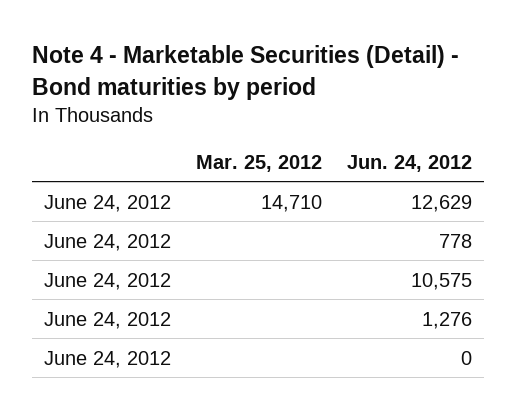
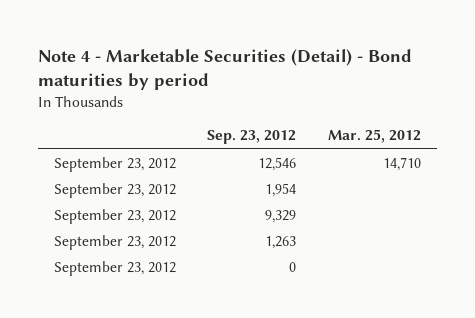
- | Mar. 25, 2012 | Jun. 24, 2012
+ | Sep. 23, 2012 | Mar. 25, 2012
- June 24, 2012 | 14,710 | 12,629
- June 24, 2012 | | 778
- June 24, 2012 | | 10,575
- June 24, 2012 | | 1,276
- June 24, 2012 | | 0
+ September 23, 2012 | 12,546 | 14,710
+ September 23, 2012 | 1,954 |
+ September 23, 2012 | 9,329 |
+ September 23, 2012 | 1,263 |
+ September 23, 2012 | 0 |

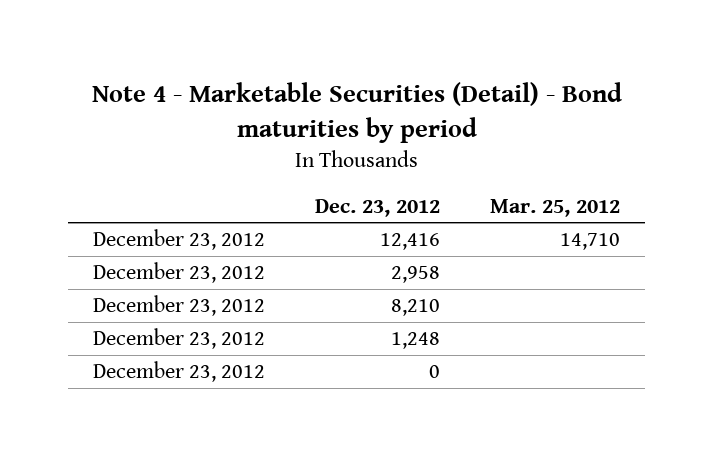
- | Sep. 23, 2012 | Mar. 25, 2012
+ | Dec. 23, 2012 | Mar. 25, 2012
- September 23, 2012 | 12,546 | 14,710
- September 23, 2012 | 1,954 |
- September 23, 2012 | 9,329 |
- September 23, 2012 | 1,263 |
- September 23, 2012 | 0 |
+ December 23, 2012 | 12,416 | 14,710
+ December 23, 2012 | 2,958 |
+ December 23, 2012 | 8,210 |
+ December 23, 2012 | 1,248 |
+ December 23, 2012 | 0 |

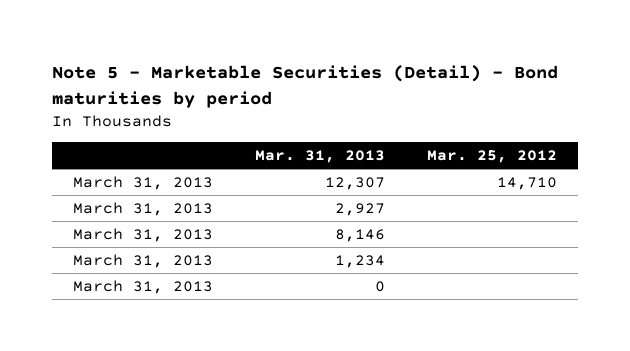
- Note 4 - Marketable Securities (Detail) - Bond maturities by period
+ Note 5 - Marketable Securities (Detail) - Bond maturities by period
- | Dec. 23, 2012 | Mar. 25, 2012
+ | Mar. 31, 2013 | Mar. 25, 2012
- December 23, 2012 | 12,416 | 14,710
- December 23, 2012 | 2,958 |
- December 23, 2012 | 8,210 |
- December 23, 2012 | 1,248 |
- December 23, 2012 | 0 |
+ March 31, 2013 | 12,307 | 14,710
+ March 31, 2013 | 2,927 |
+ March 31, 2013 | 8,146 |
+ March 31, 2013 | 1,234 |
+ March 31, 2013 | 0 |

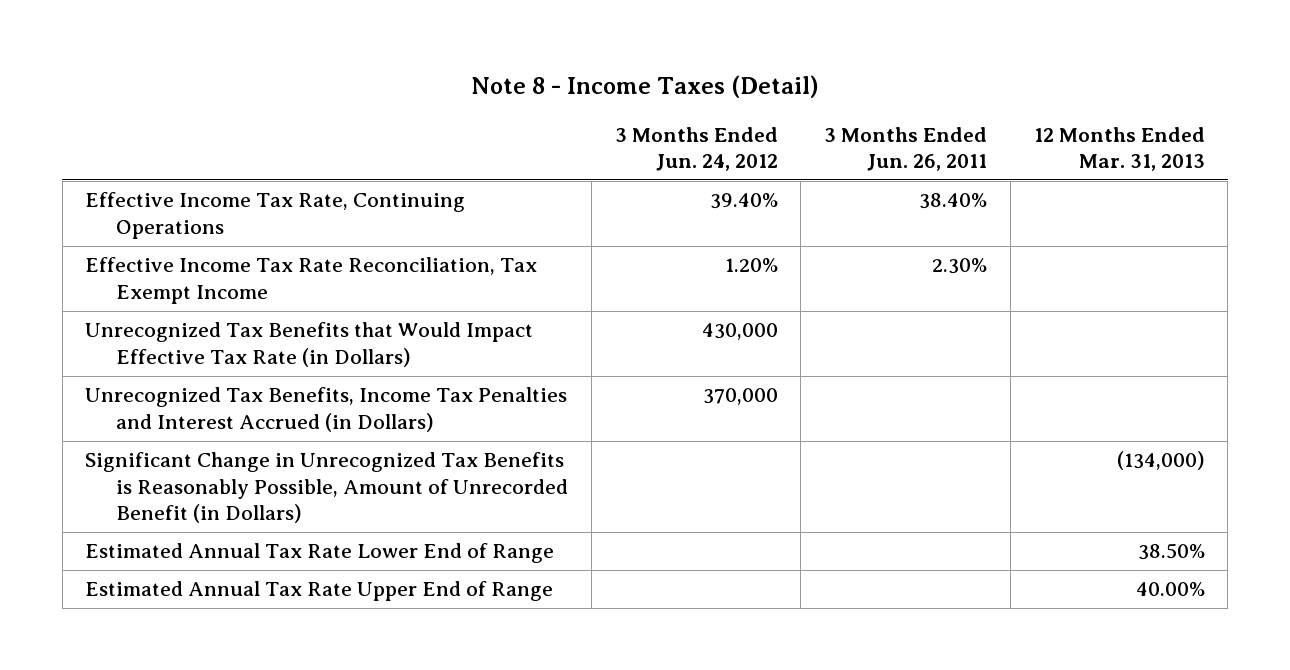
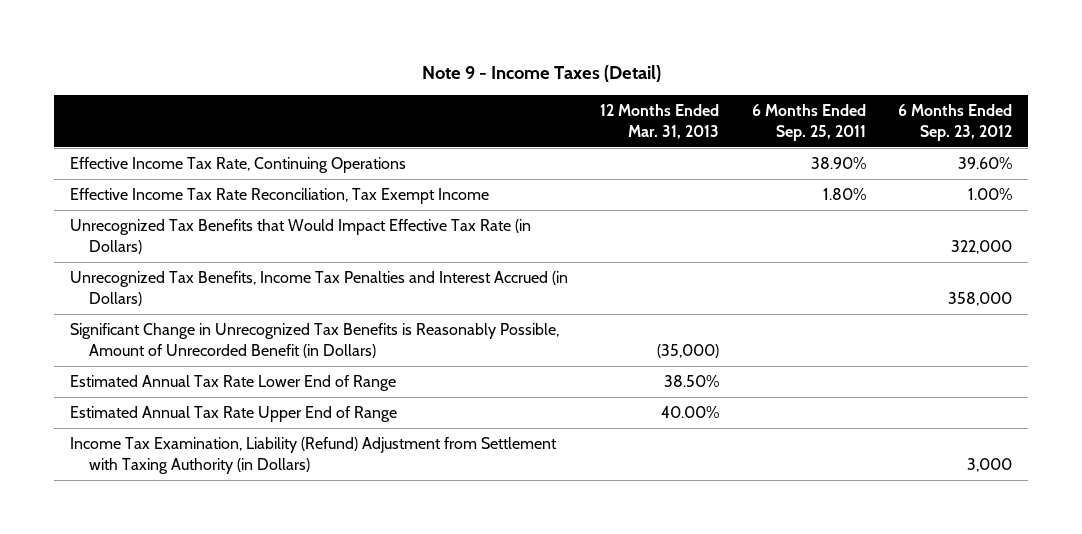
- Note 8 - Income Taxes (Detail)
+ Note 9 - Income Taxes (Detail)
- | 3 Months Ended Jun. 24, 2012 | 3 Months Ended Jun. 26, 2011 | 12 Months Ended Mar. 31, 2013
+ | 12 Months Ended Mar. 31, 2013 | 6 Months Ended Sep. 25, 2011 | 6 Months Ended Sep. 23, 2012
- Significant Change in Unrecognized Tax Benefits is Reasonably Possible, Amount of Unrecorded Benefit (in Dollars) | | | (134,000)
+ Significant Change in Unrecognized Tax Benefits is Reasonably Possible, Amount of Unrecorded Benefit (in Dollars) | (35,000) | |
+ Income Tax Examination, Liability (Refund) Adjustment from Settlement with Taxing Authority (in Dollars) | | | 3,000

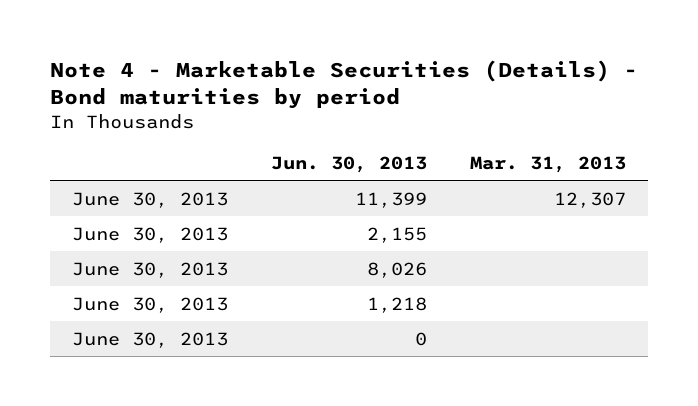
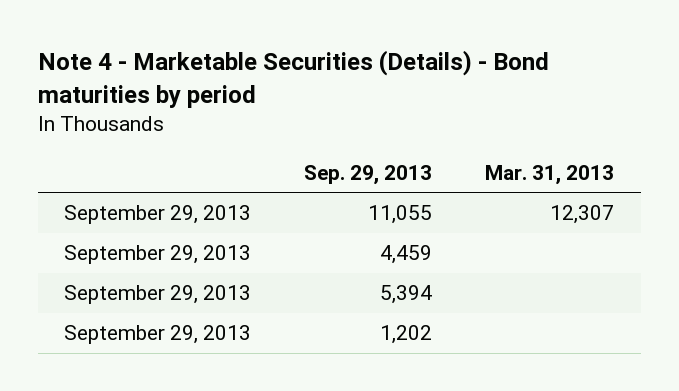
- | Jun. 30, 2013 | Mar. 31, 2013
+ | Sep. 29, 2013 | Mar. 31, 2013
- June 30, 2013 | 11,399 | 12,307
- June 30, 2013 | 2,155 |
- June 30, 2013 | 8,026 |
- June 30, 2013 | 1,218 |
- June 30, 2013 | 0 |
+ September 29, 2013 | 11,055 | 12,307
+ September 29, 2013 | 4,459 |
+ September 29, 2013 | 5,394 |
+ September 29, 2013 | 1,202 |

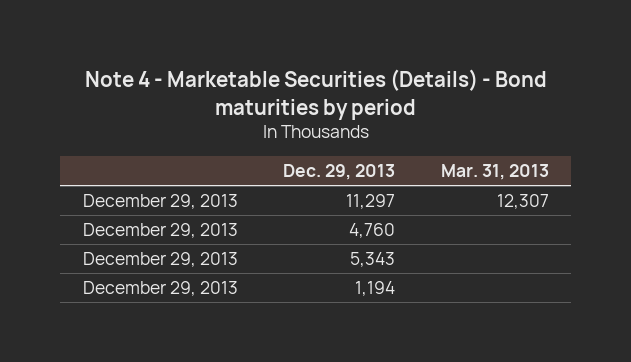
- | Sep. 29, 2013 | Mar. 31, 2013
+ | Dec. 29, 2013 | Mar. 31, 2013
- September 29, 2013 | 11,055 | 12,307
- September 29, 2013 | 4,459 |
- September 29, 2013 | 5,394 |
- September 29, 2013 | 1,202 |
+ December 29, 2013 | 11,297 | 12,307
+ December 29, 2013 | 4,760 |
+ December 29, 2013 | 5,343 |
+ December 29, 2013 | 1,194 |

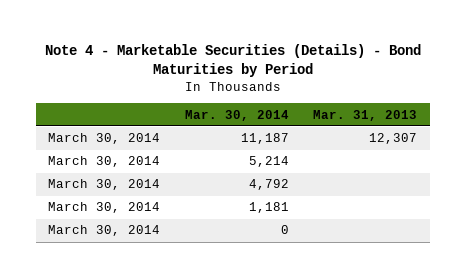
- Note 4 - Marketable Securities (Details) - Bond maturities by period
+ Note 4 - Marketable Securities (Details) - Bond Maturities by Period
- | Dec. 29, 2013 | Mar. 31, 2013
+ | Mar. 30, 2014 | Mar. 31, 2013
- December 29, 2013 | 11,297 | 12,307
- December 29, 2013 | 4,760 |
- December 29, 2013 | 5,343 |
- December 29, 2013 | 1,194 |
+ March 30, 2014 | 11,187 | 12,307
+ March 30, 2014 | 5,214 |
+ March 30, 2014 | 4,792 |
+ March 30, 2014 | 1,181 |
+ March 30, 2014 | 0 |

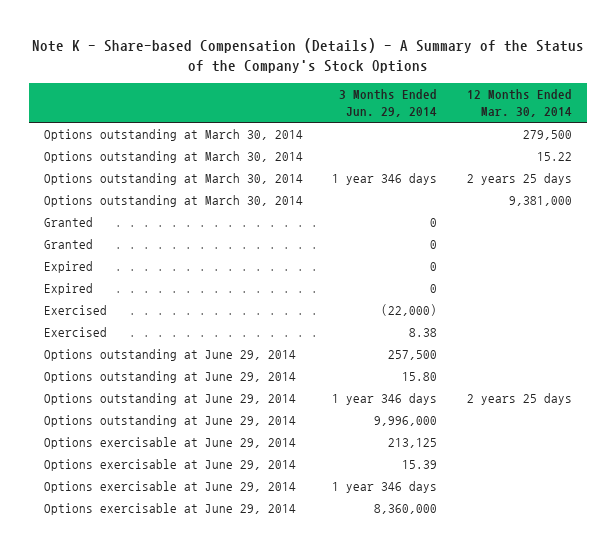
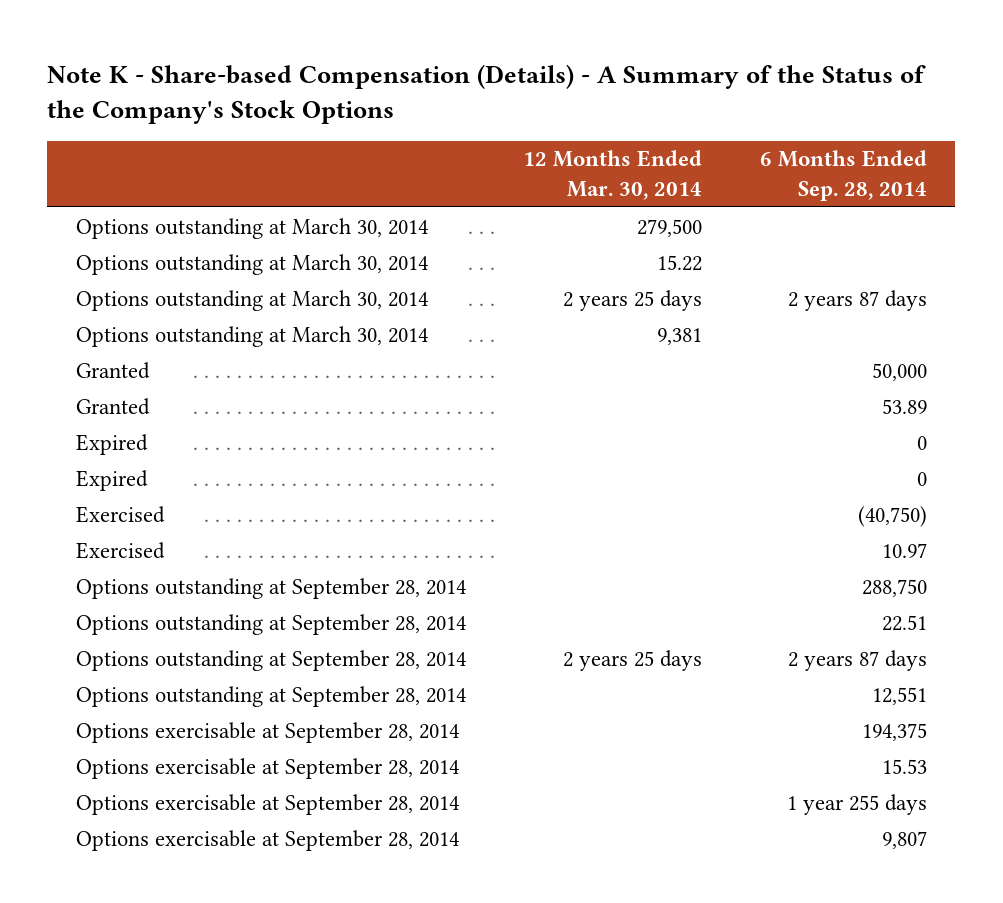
- | 3 Months Ended Jun. 29, 2014 | 12 Months Ended Mar. 30, 2014
+ | 12 Months Ended Mar. 30, 2014 | 6 Months Ended Sep. 28, 2014
- Options outstanding at March 30, 2014 | | 9,381,000
+ Options outstanding at March 30, 2014 | 9,381 |
- Options outstanding at June 29, 2014 | 257,500 |
- Options outstanding at June 29, 2014 | 15.80 |
- Options outstanding at June 29, 2014 | 1 year 346 days | 2 years 25 days
- Options outstanding at June 29, 2014 | 9,996,000 |
- Options exercisable at June 29, 2014 | 213,125 |
- Options exercisable at June 29, 2014 | 15.39 |
- Options exercisable at June 29, 2014 | 1 year 346 days |
- Options exercisable at June 29, 2014 | 8,360,000 |
+ Options outstanding at September 28, 2014 | | 288,750
+ Options outstanding at September 28, 2014 | | 22.51
+ Options outstanding at September 28, 2014 | 2 years 25 days | 2 years 87 days
+ Options outstanding at September 28, 2014 | | 12,551
+ Options exercisable at September 28, 2014 | | 194,375
+ Options exercisable at September 28, 2014 | | 15.53
+ Options exercisable at September 28, 2014 | | 1 year 255 days
+ Options exercisable at September 28, 2014 | | 9,807

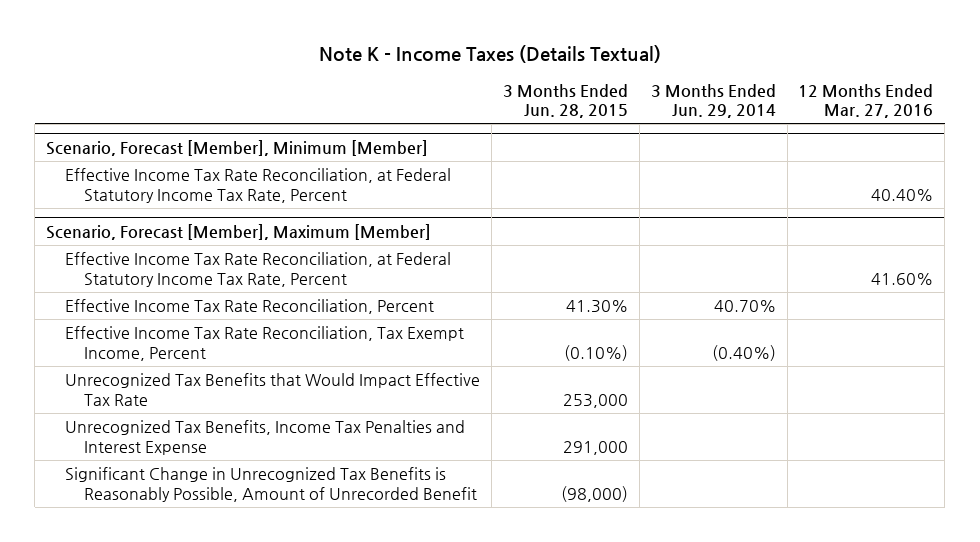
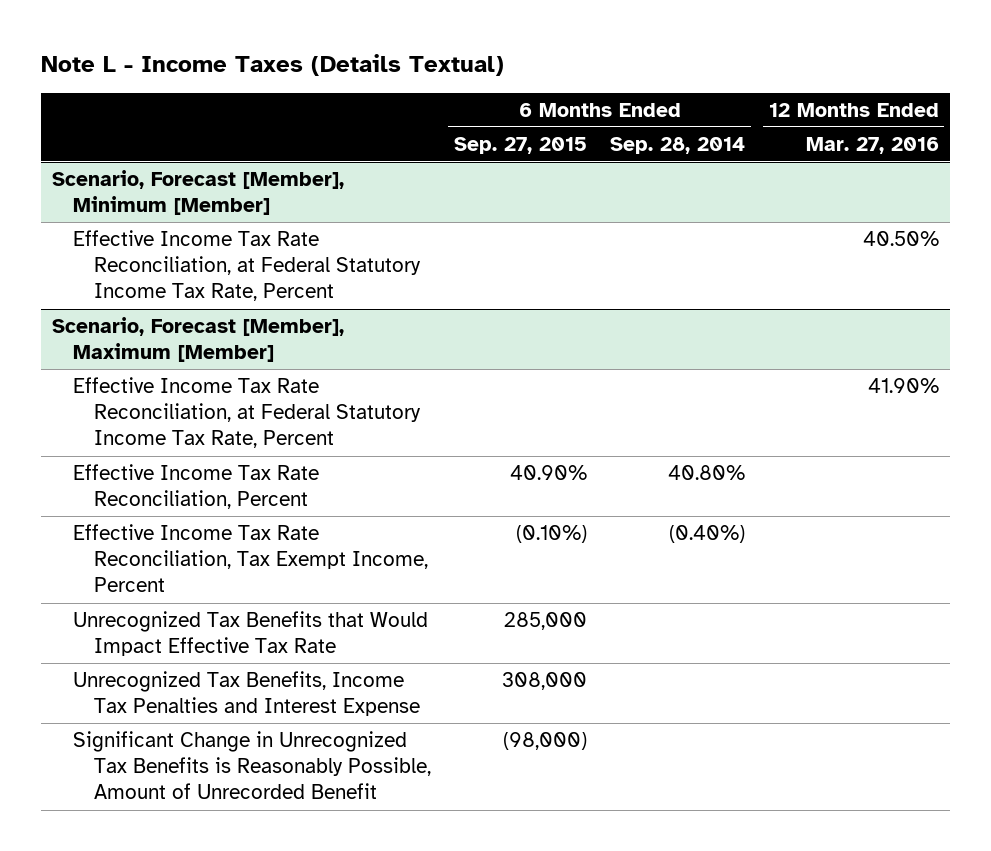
- Note K - Income Taxes (Details Textual)
+ Note L - Income Taxes (Details Textual)
- | 3 Months Ended Jun. 28, 2015 | 3 Months Ended Jun. 29, 2014 | 12 Months Ended Mar. 27, 2016
+ | 6 Months Ended Sep. 27, 2015 | 6 Months Ended Sep. 28, 2014 | 12 Months Ended Mar. 27, 2016
@ Scenario, Forecast [Member], Minimum [Member]
- Effective Income Tax Rate Reconciliation, at Federal Statutory Income Tax Rate, Percent | | | 40.40%
+ Effective Income Tax Rate Reconciliation, at Federal Statutory Income Tax Rate, Percent | | | 40.50%
@ Scenario, Forecast [Member], Maximum [Member]
- Effective Income Tax Rate Reconciliation, at Federal Statutory Income Tax Rate, Percent | | | 41.60%
+ Effective Income Tax Rate Reconciliation, at Federal Statutory Income Tax Rate, Percent | | | 41.90%

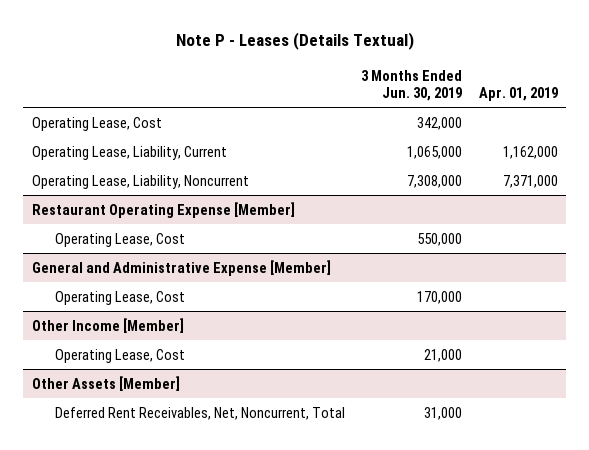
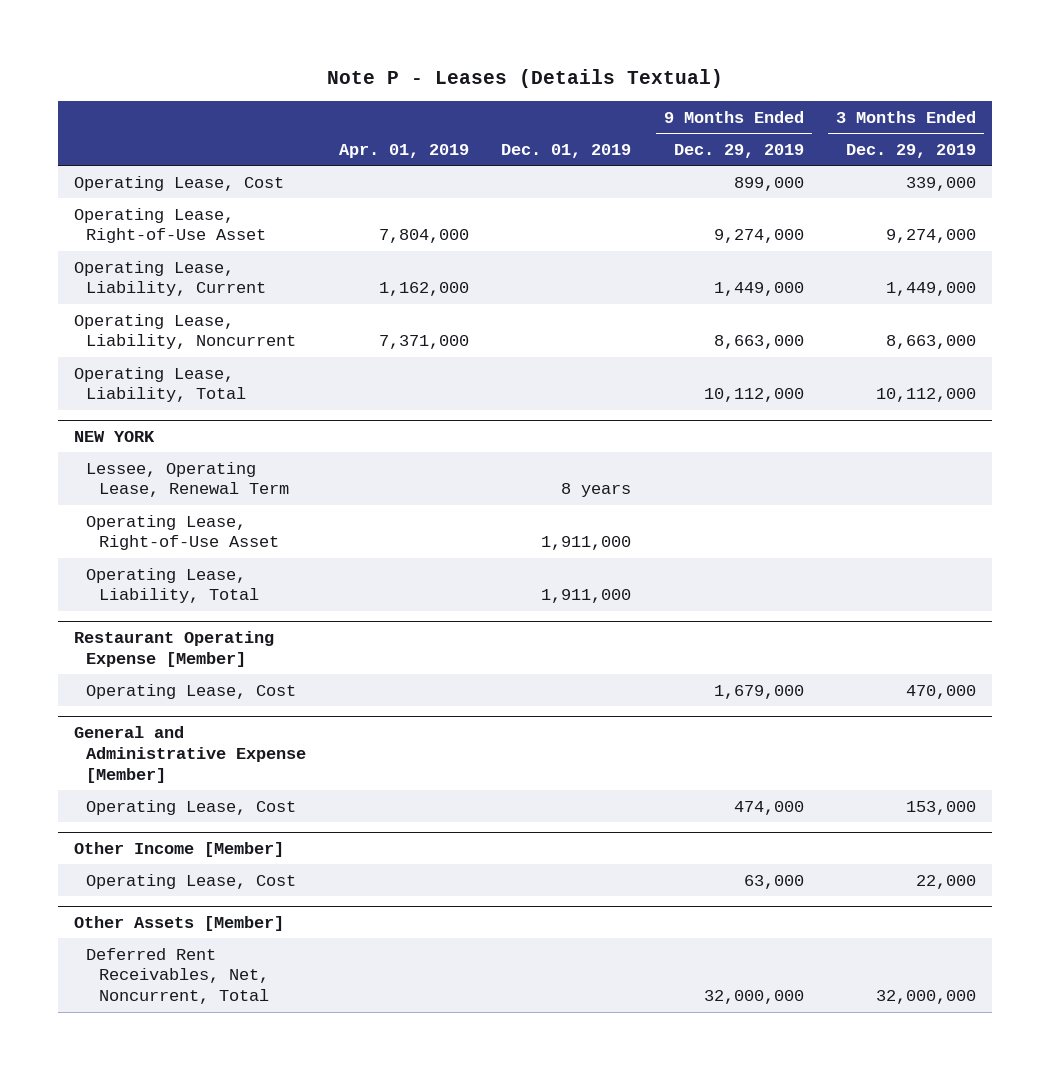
- | 3 Months Ended Jun. 30, 2019 | Apr. 01, 2019
+ | Apr. 01, 2019 | Dec. 01, 2019 | 9 Months Ended Dec. 29, 2019 | 3 Months Ended Dec. 29, 2019
+ Operating Lease, Right-of-Use Asset | 7,804,000 | | 9,274,000 | 9,274,000
+ Operating Lease, Liability, Total | | | 10,112,000 | 10,112,000
+ NEW YORK
+ Lessee, Operating Lease, Renewal Term | | 8 years | |
+ Operating Lease, Right-of-Use Asset | | 1,911,000 | |
+ Operating Lease, Liability, Total | | 1,911,000 | |

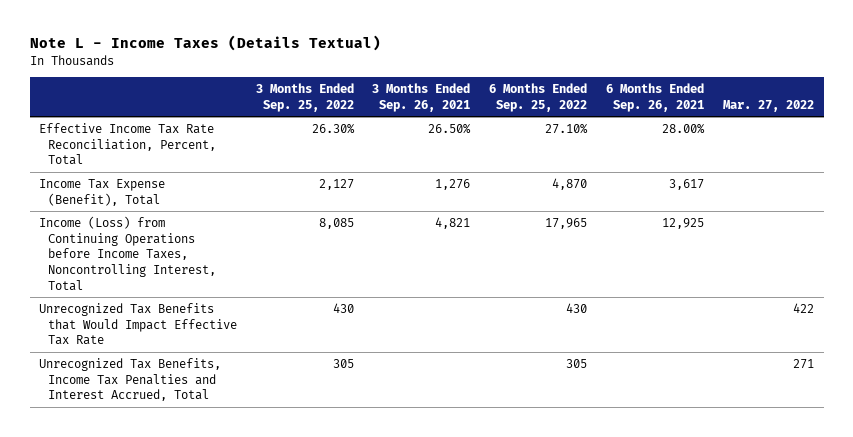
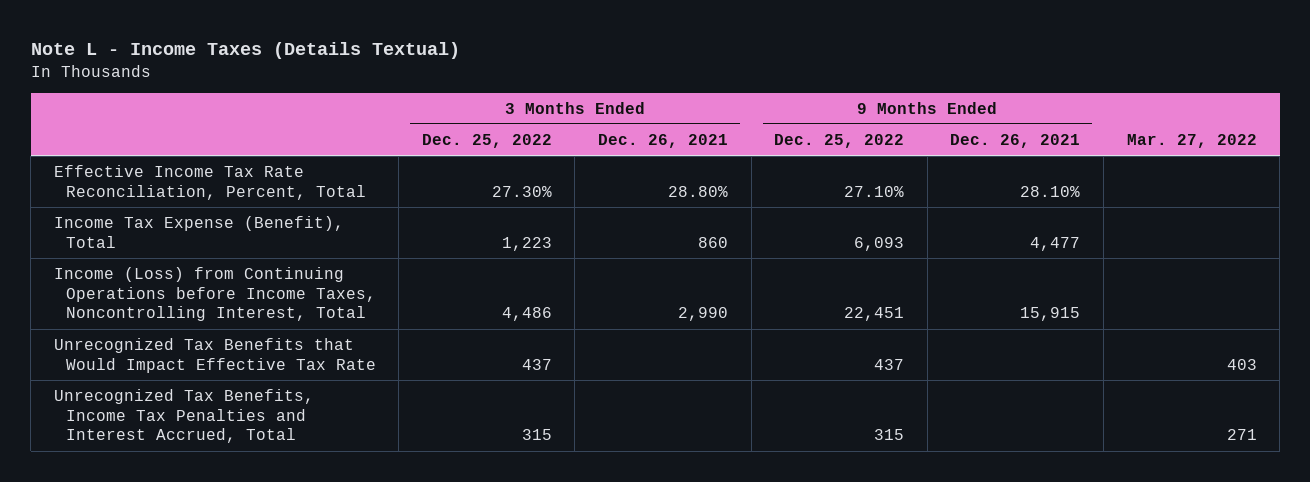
- | 3 Months Ended Sep. 25, 2022 | 3 Months Ended Sep. 26, 2021 | 6 Months Ended Sep. 25, 2022 | 6 Months Ended Sep. 26, 2021 | Mar. 27, 2022
+ | 3 Months Ended Dec. 25, 2022 | 3 Months Ended Dec. 26, 2021 | 9 Months Ended Dec. 25, 2022 | 9 Months Ended Dec. 26, 2021 | Mar. 27, 2022
- Unrecognized Tax Benefits that Would Impact Effective Tax Rate | 430 | | 430 | | 422
+ Unrecognized Tax Benefits that Would Impact Effective Tax Rate | 437 | | 437 | | 403

